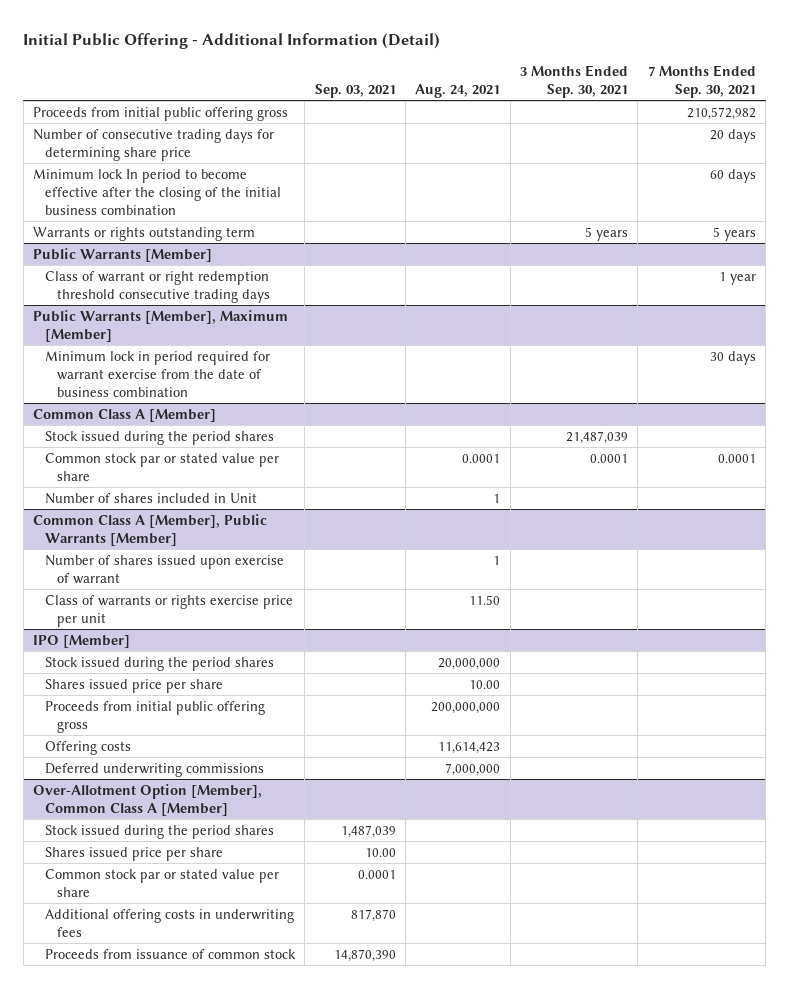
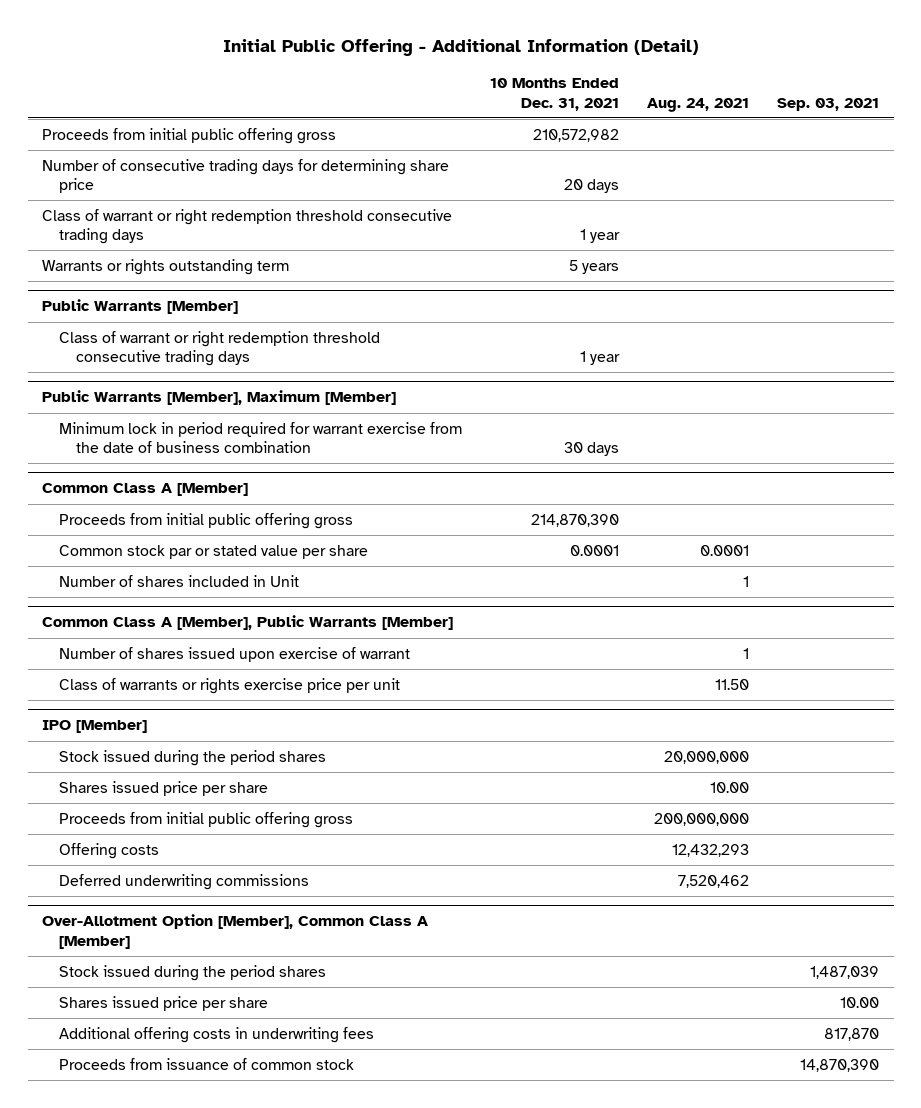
- | Sep. 03, 2021 | Aug. 24, 2021 | 3 Months Ended Sep. 30, 2021 | 7 Months Ended Sep. 30, 2021
+ | 10 Months Ended Dec. 31, 2021 | Aug. 24, 2021 | Sep. 03, 2021
- Minimum lock In period to become effective after the closing of the initial business combination | | | | 60 days
+ Class of warrant or right redemption threshold consecutive trading days | 1 year | |
@ Common Class A [Member]
- Stock issued during the period shares | | | 21,487,039 |
+ Proceeds from initial public offering gross | 214,870,390 | |
@ IPO [Member]
- Offering costs | | 11,614,423 | |
- Deferred underwriting commissions | | 7,000,000 | |
+ Offering costs | | 12,432,293 |
+ Deferred underwriting commissions | | 7,520,462 |
@ Over-Allotment Option [Member], Common Class A [Member]
- Common stock par or stated value per share | 0.0001 | | |

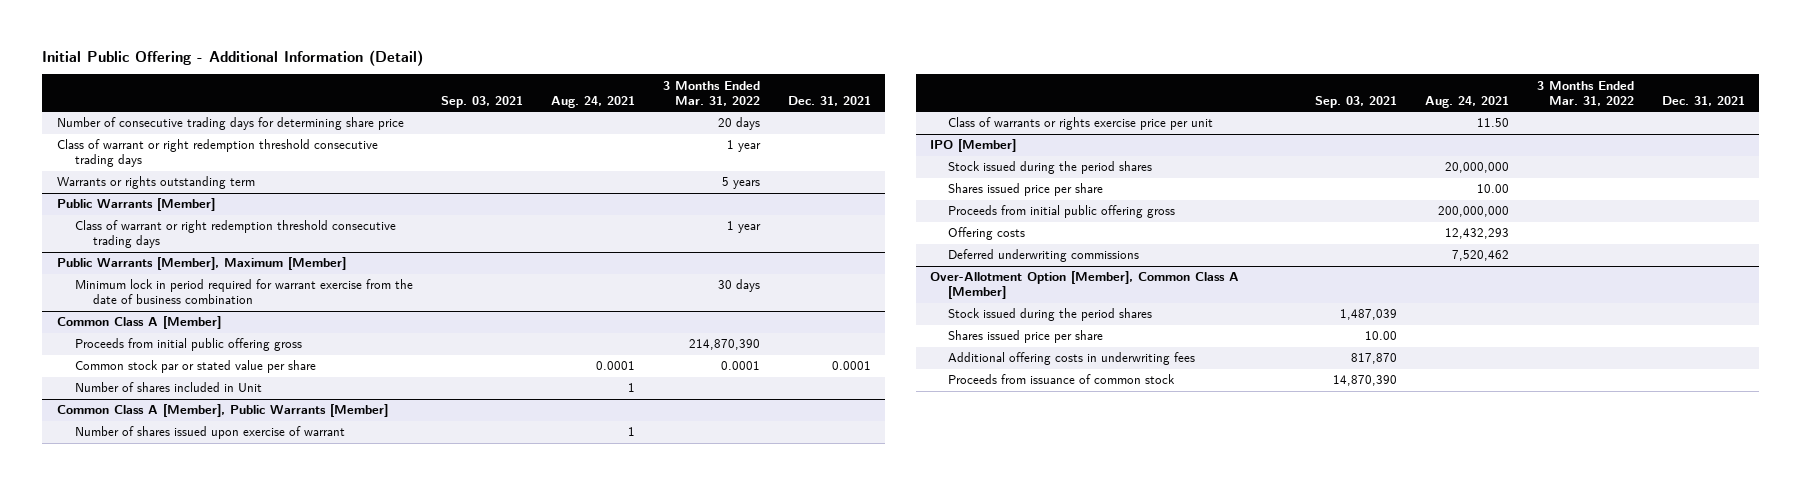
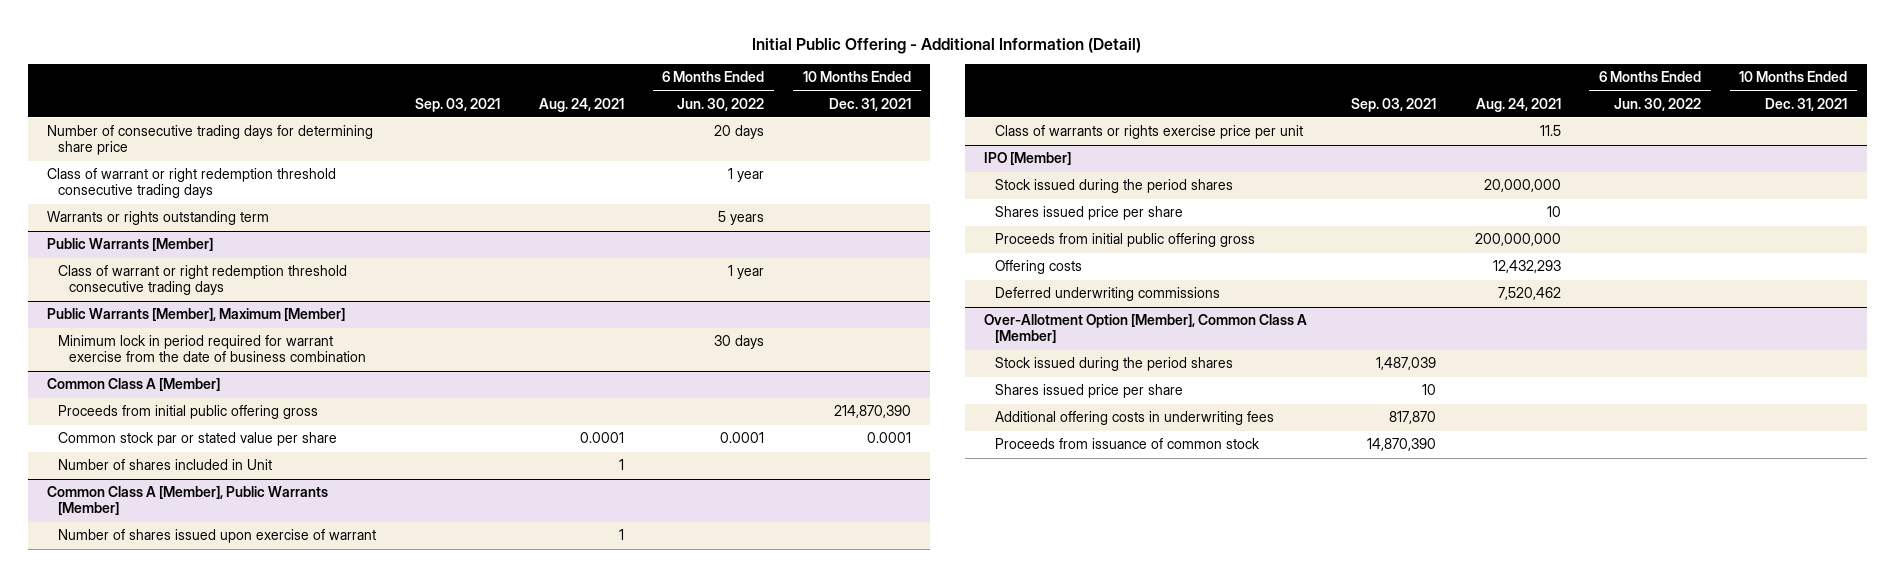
- | Sep. 03, 2021 | Aug. 24, 2021 | 3 Months Ended Mar. 31, 2022 | Dec. 31, 2021
+ | Sep. 03, 2021 | Aug. 24, 2021 | 6 Months Ended Jun. 30, 2022 | 10 Months Ended Dec. 31, 2021
@ Common Class A [Member], Public Warrants [Member]
- Class of warrants or rights exercise price per unit | | 11.50 | |
+ Class of warrants or rights exercise price per unit | | 11.5 | |
@ IPO [Member]
- Shares issued price per share | | 10.00 | |
+ Shares issued price per share | | 10 | |
@ Over-Allotment Option [Member], Common Class A [Member]
- Shares issued price per share | 10.00 | | |
+ Shares issued price per share | 10 | | |

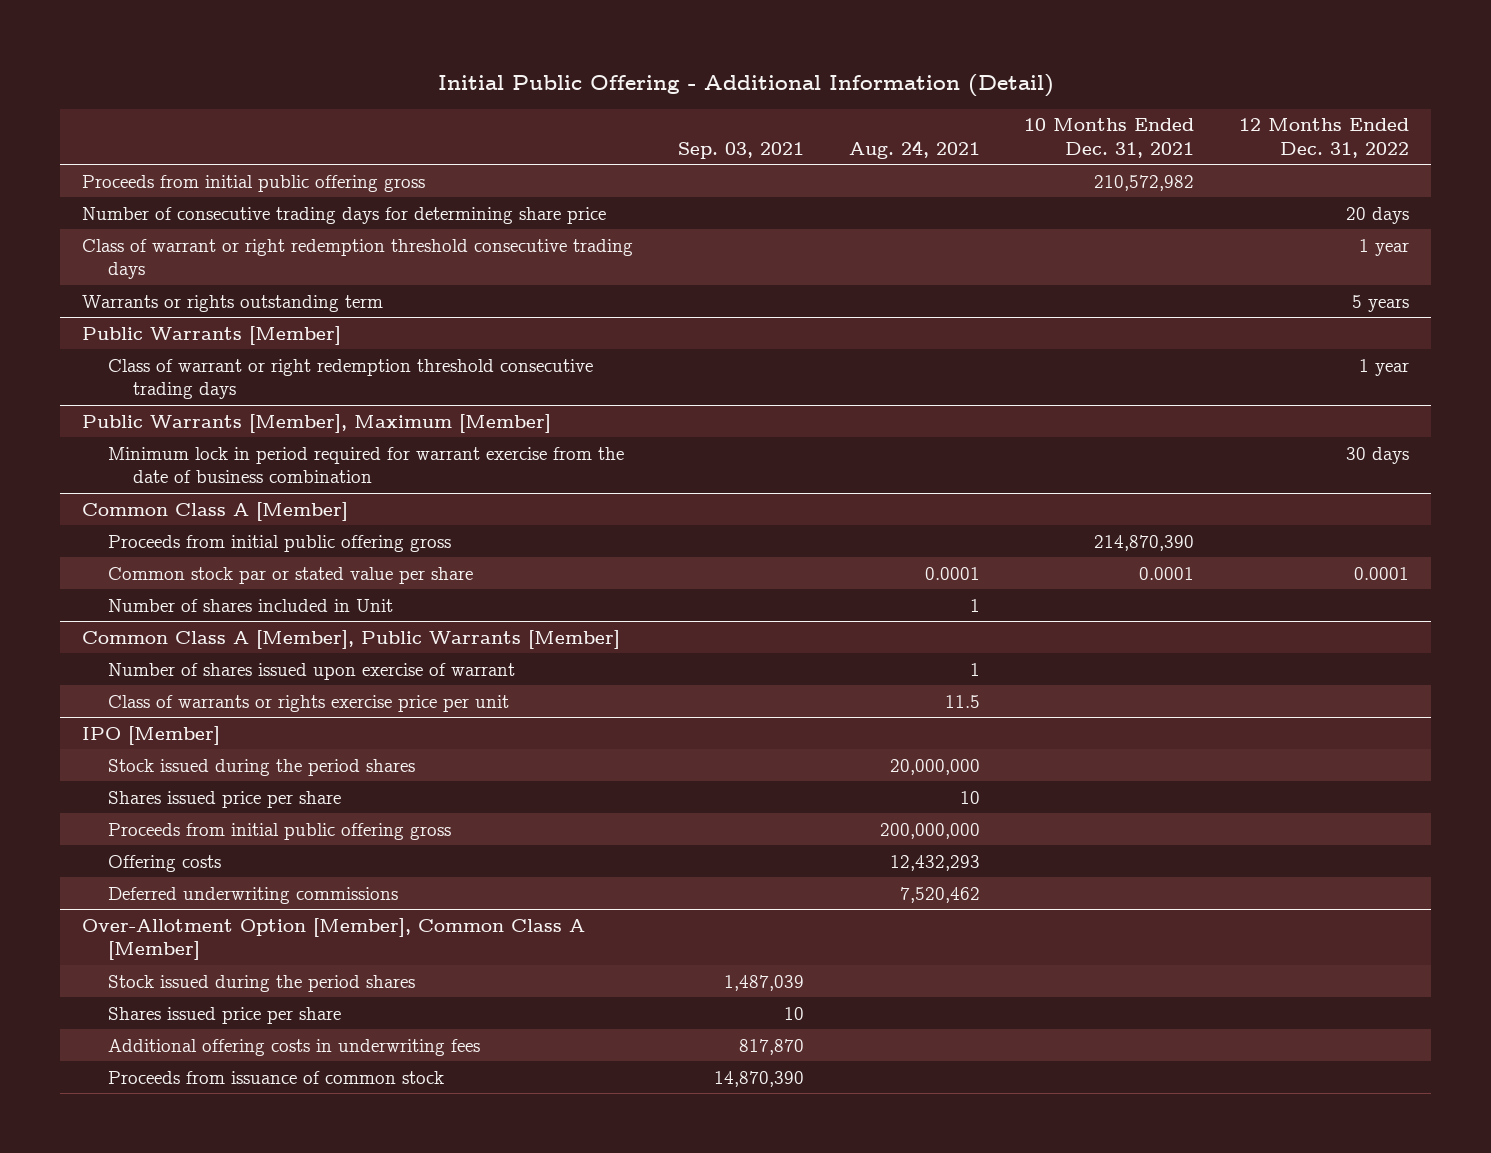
- | Sep. 03, 2021 | Aug. 24, 2021 | 6 Months Ended Jun. 30, 2022 | 10 Months Ended Dec. 31, 2021
+ | Sep. 03, 2021 | Aug. 24, 2021 | 10 Months Ended Dec. 31, 2021 | 12 Months Ended Dec. 31, 2022
+ Proceeds from initial public offering gross | | | 210,572,982 |

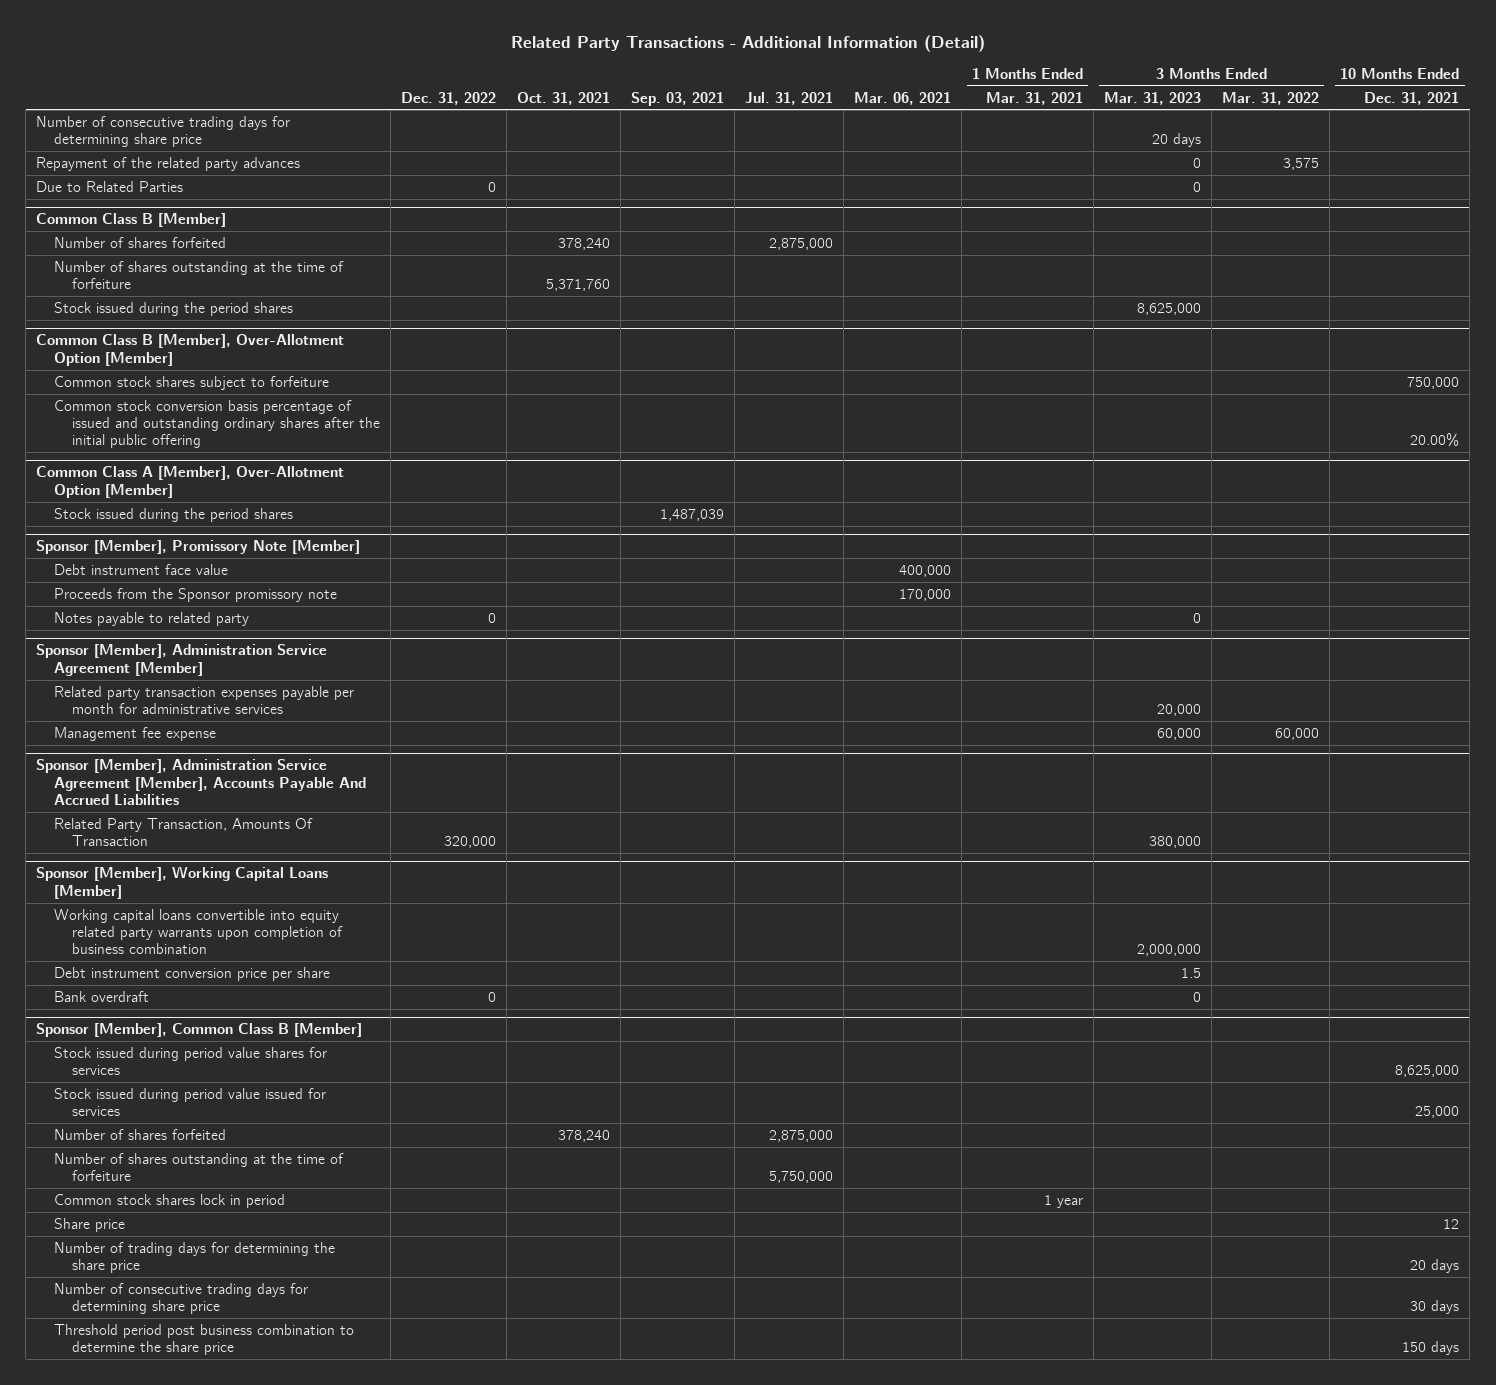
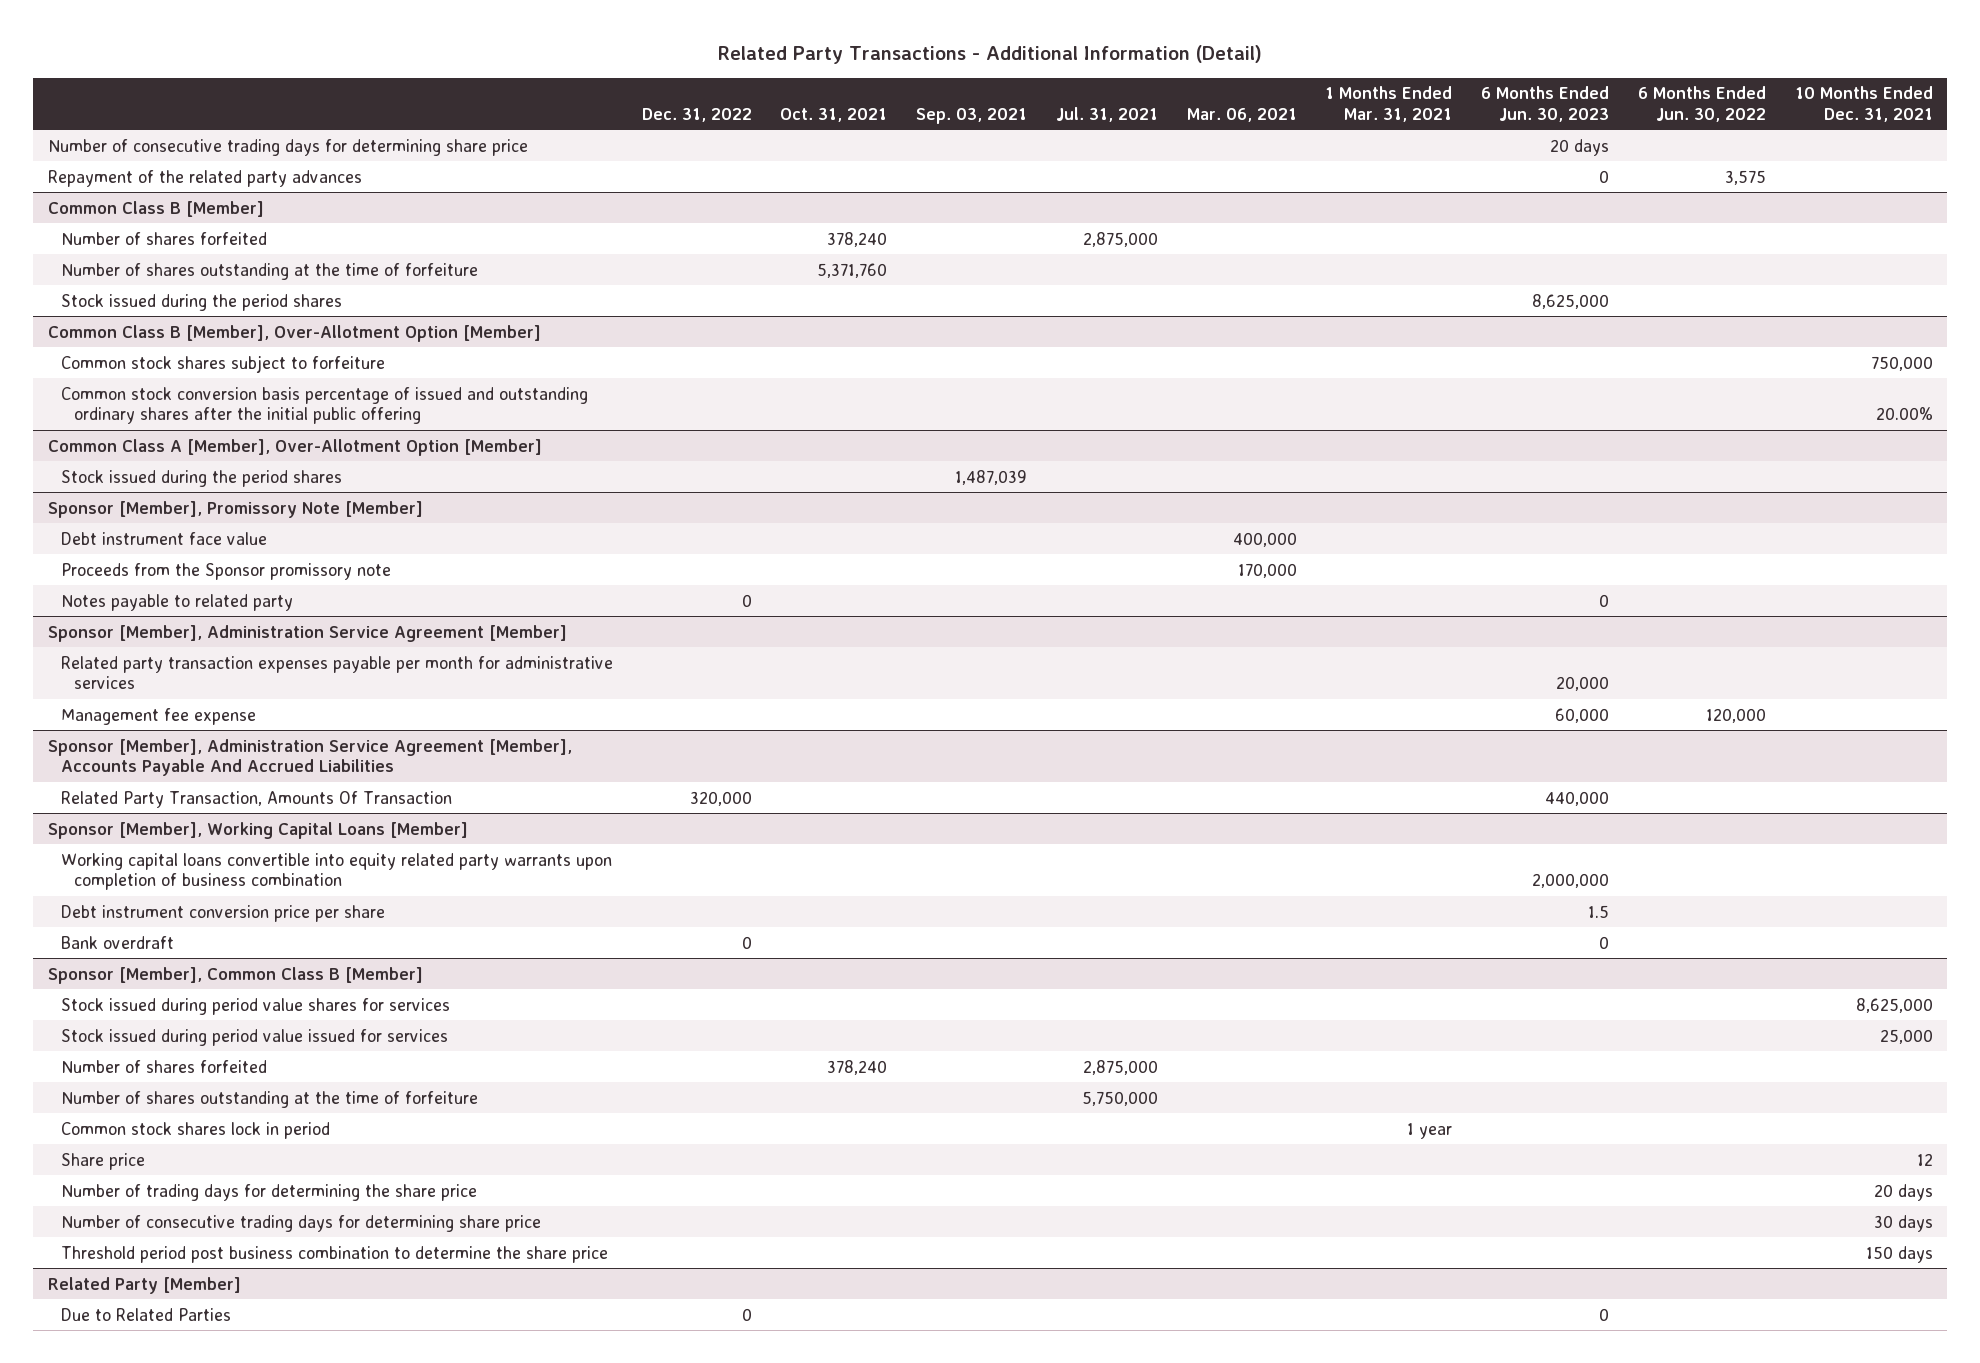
- | Dec. 31, 2022 | Oct. 31, 2021 | Sep. 03, 2021 | Jul. 31, 2021 | Mar. 06, 2021 | 1 Months Ended Mar. 31, 2021 | 3 Months Ended Mar. 31, 2023 | 3 Months Ended Mar. 31, 2022 | 10 Months Ended Dec. 31, 2021
+ | Dec. 31, 2022 | Oct. 31, 2021 | Sep. 03, 2021 | Jul. 31, 2021 | Mar. 06, 2021 | 1 Months Ended Mar. 31, 2021 | 6 Months Ended Jun. 30, 2023 | 6 Months Ended Jun. 30, 2022 | 10 Months Ended Dec. 31, 2021
- Due to Related Parties | 0 | | | | | | 0 | |
+ Related Party [Member]
+ Due to Related Parties | 0 | | | | | | 0 | |

